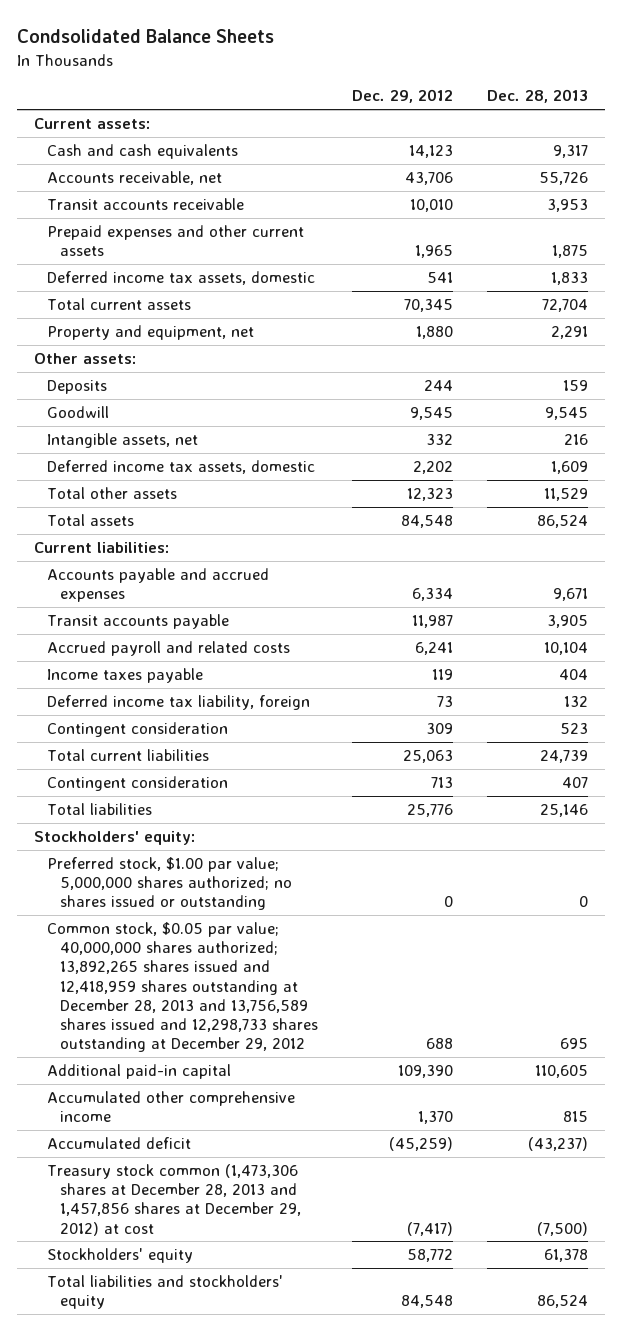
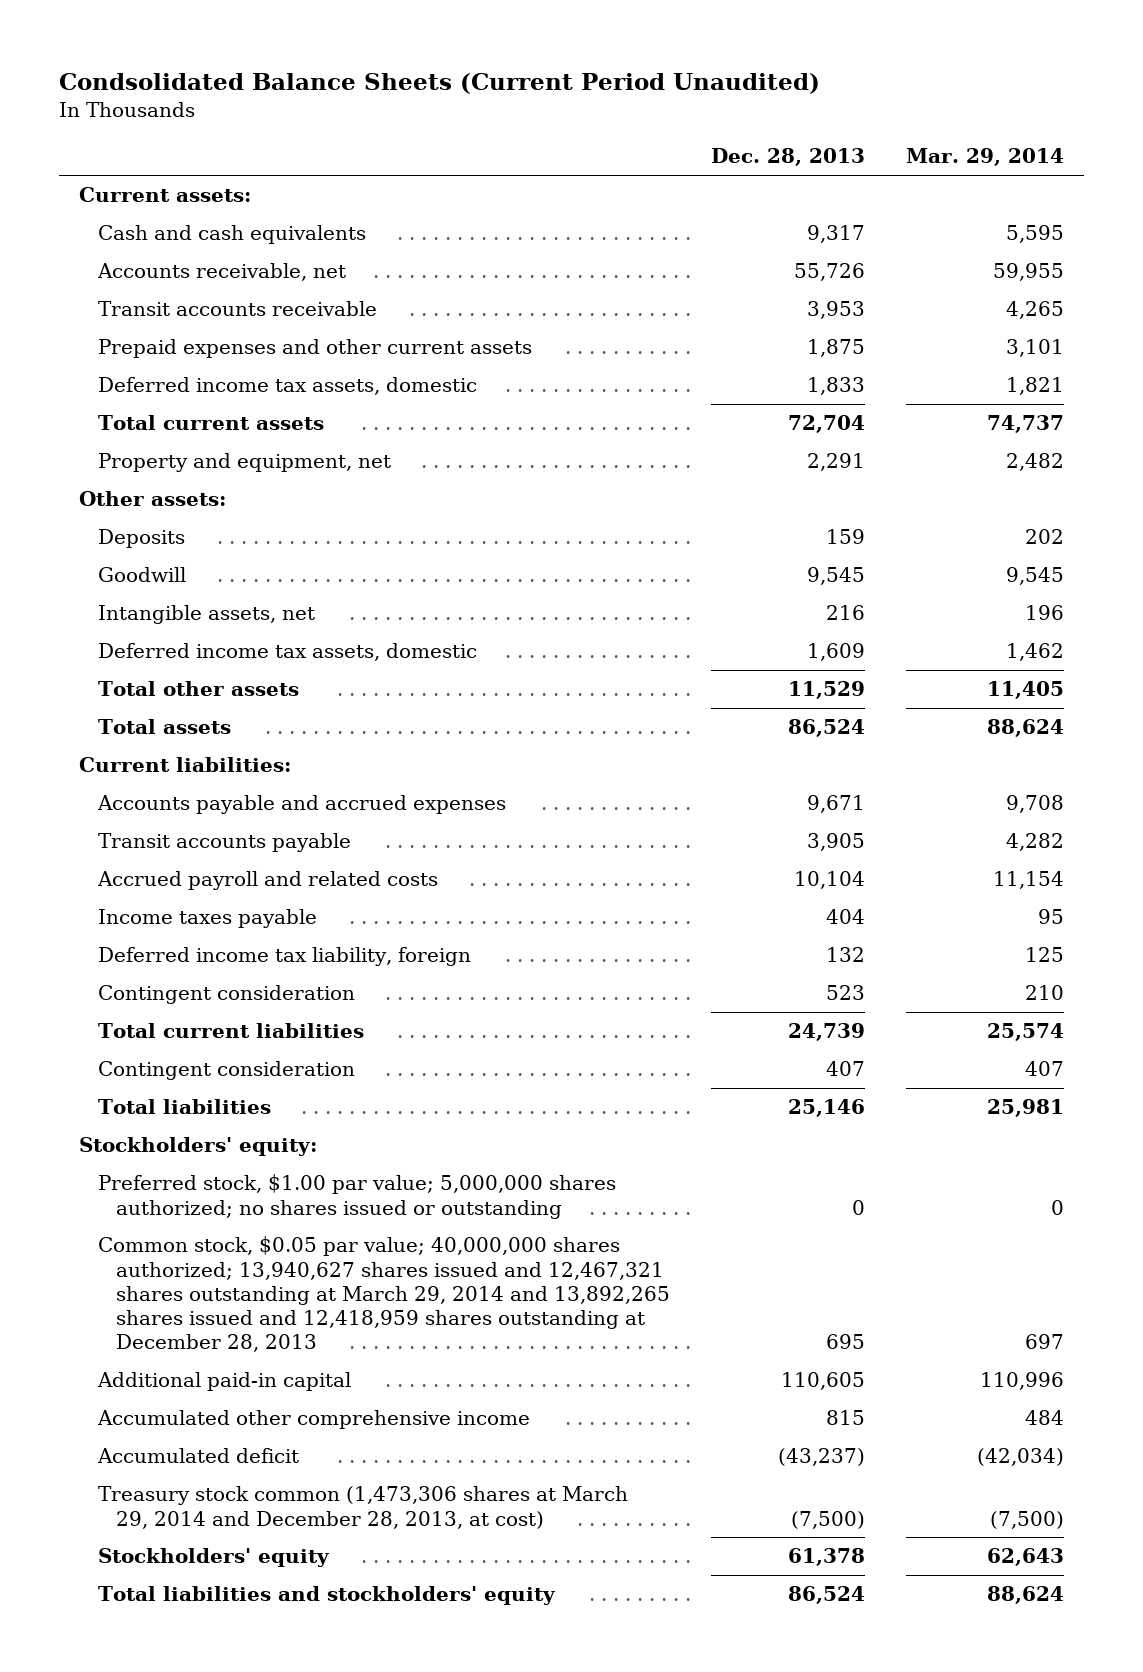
- Condsolidated Balance Sheets
+ Condsolidated Balance Sheets (Current Period Unaudited)
- | Dec. 29, 2012 | Dec. 28, 2013
+ | Dec. 28, 2013 | Mar. 29, 2014
- Common stock, $0.05 par value; 40,000,000 shares authorized; 13,892,265 shares issued and 12,418,959 shares outstanding at December 28, 2013 and 13,756,589 shares issued and 12,298,733 shares outstanding at December 29, 2012 | 688 | 695
+ Common stock, $0.05 par value; 40,000,000 shares authorized; 13,940,627 shares issued and 12,467,321 shares outstanding at March 29, 2014 and 13,892,265 shares issued and 12,418,959 shares outstanding at December 28, 2013 | 695 | 697
- Treasury stock common (1,473,306 shares at December 28, 2013 and 1,457,856 shares at December 29, 2012) at cost | (7,417) | (7,500)
+ Treasury stock common (1,473,306 shares at March 29, 2014 and December 28, 2013, at cost) | (7,500) | (7,500)

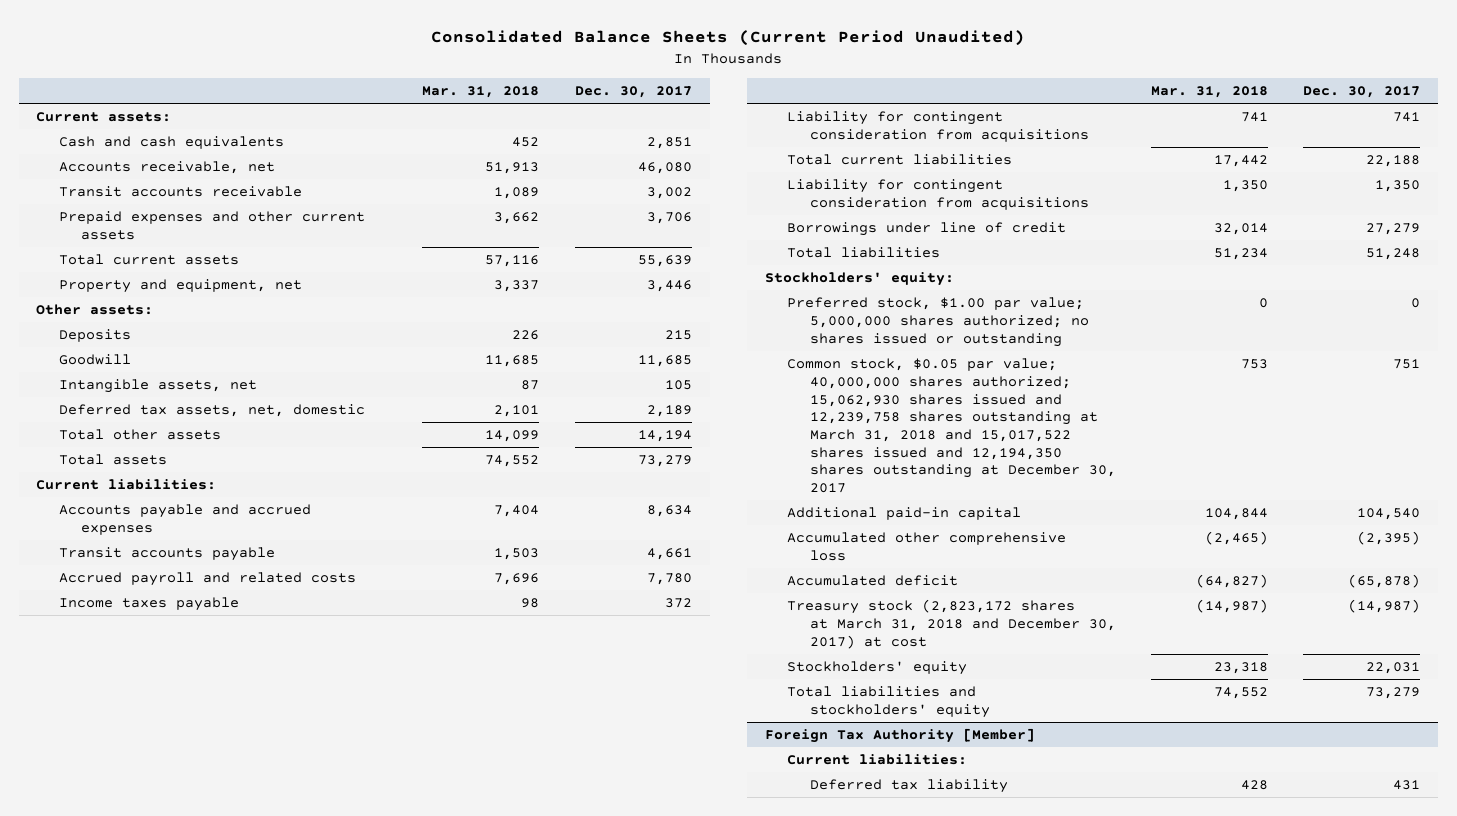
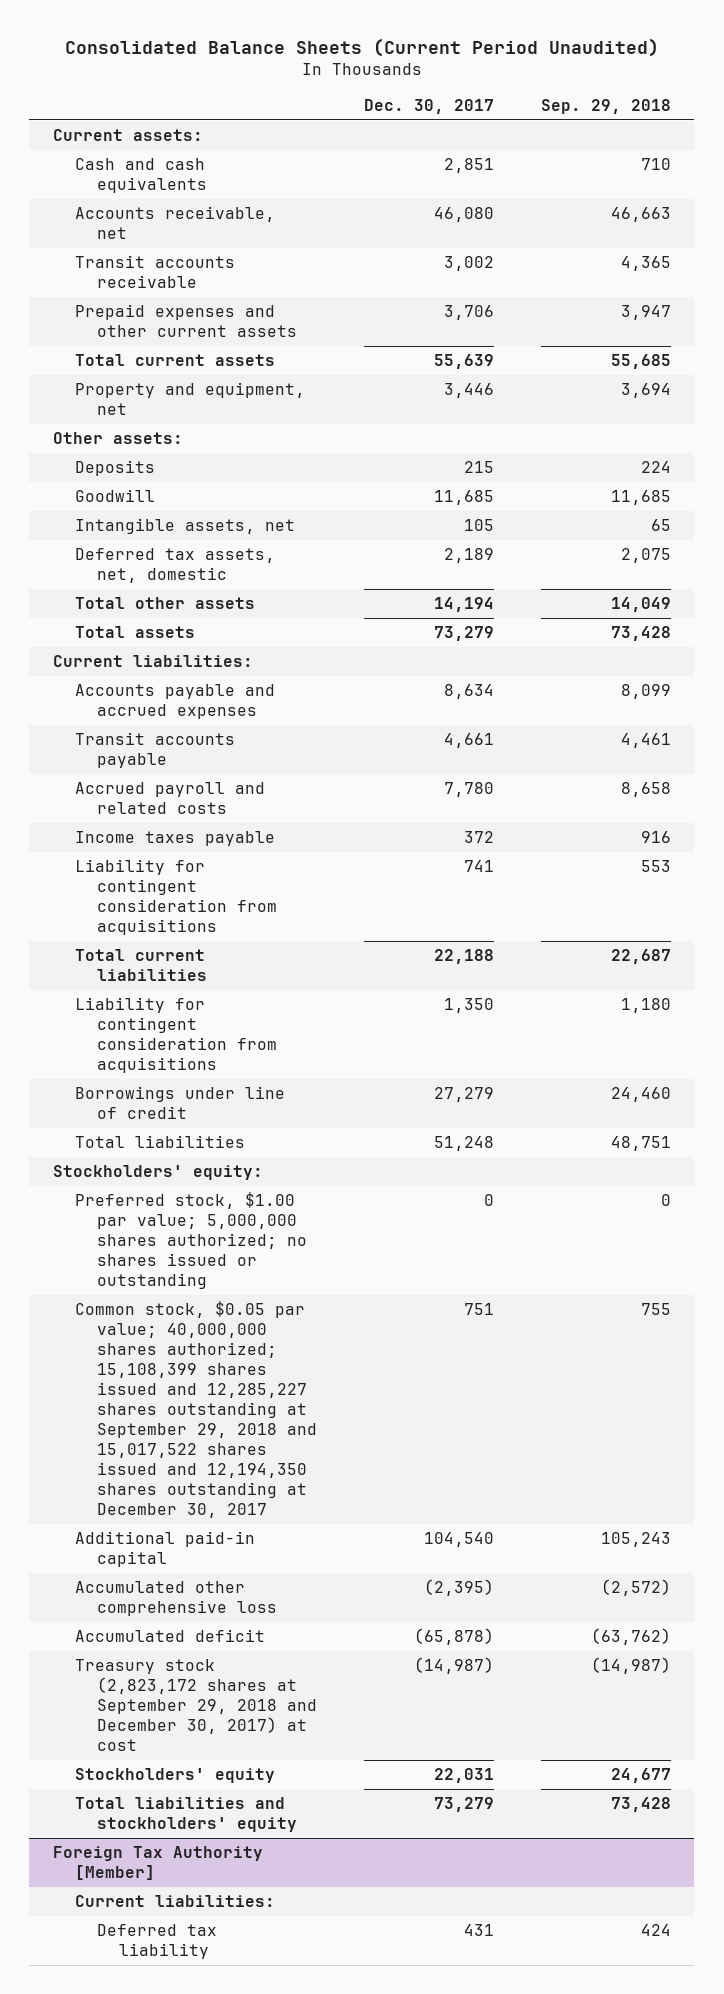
- | Mar. 31, 2018 | Dec. 30, 2017
+ | Dec. 30, 2017 | Sep. 29, 2018
- Common stock, $0.05 par value; 40,000,000 shares authorized; 15,062,930 shares issued and 12,239,758 shares outstanding at March 31, 2018 and 15,017,522 shares issued and 12,194,350 shares outstanding at December 30, 2017 | 753 | 751
+ Common stock, $0.05 par value; 40,000,000 shares authorized; 15,108,399 shares issued and 12,285,227 shares outstanding at September 29, 2018 and 15,017,522 shares issued and 12,194,350 shares outstanding at December 30, 2017 | 751 | 755
- Treasury stock (2,823,172 shares at March 31, 2018 and December 30, 2017) at cost | (14,987) | (14,987)
+ Treasury stock (2,823,172 shares at September 29, 2018 and December 30, 2017) at cost | (14,987) | (14,987)

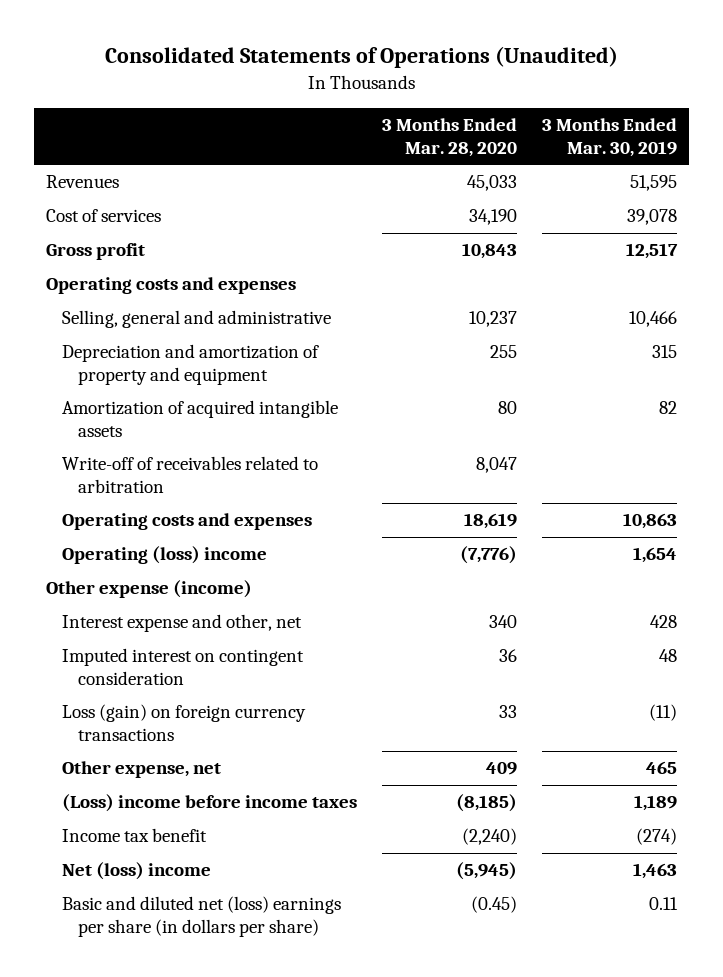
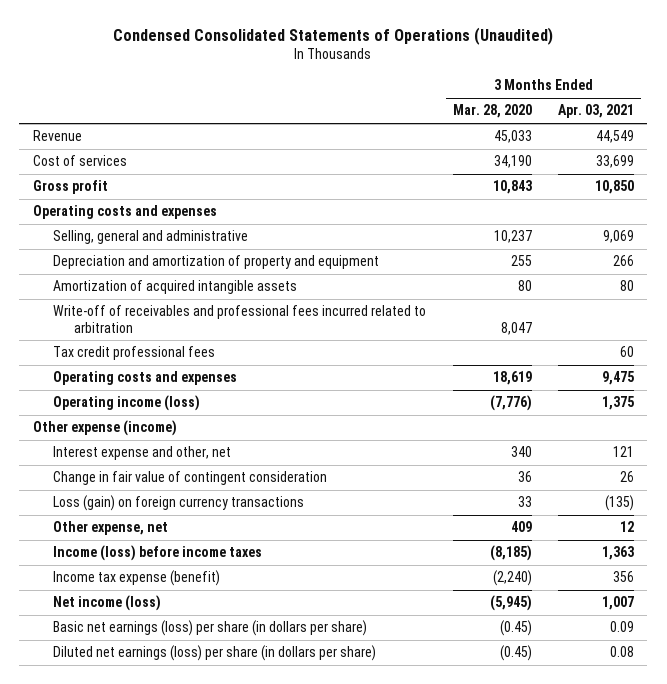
- Consolidated Statements of Operations (Unaudited)
+ Condensed Consolidated Statements of Operations (Unaudited)
- | 3 Months Ended Mar. 28, 2020 | 3 Months Ended Mar. 30, 2019
+ | 3 Months Ended Mar. 28, 2020 | 3 Months Ended Apr. 03, 2021
- Revenues | 45,033 | 51,595
+ Revenue | 45,033 | 44,549
- Write-off of receivables related to arbitration | 8,047 |
+ Write-off of receivables and professional fees incurred related to arbitration | 8,047 |
+ Tax credit professional fees | | 60
- Operating (loss) income | (7,776) | 1,654
+ Operating income (loss) | (7,776) | 1,375
- Imputed interest on contingent consideration | 36 | 48
+ Change in fair value of contingent consideration | 36 | 26
- (Loss) income before income taxes | (8,185) | 1,189
- Income tax benefit | (2,240) | (274)
- Net (loss) income | (5,945) | 1,463
- Basic and diluted net (loss) earnings per share (in dollars per share) | (0.45) | 0.11
+ Income (loss) before income taxes | (8,185) | 1,363
+ Income tax expense (benefit) | (2,240) | 356
+ Net income (loss) | (5,945) | 1,007
+ Basic net earnings (loss) per share (in dollars per share) | (0.45) | 0.09
+ Diluted net earnings (loss) per share (in dollars per share) | (0.45) | 0.08

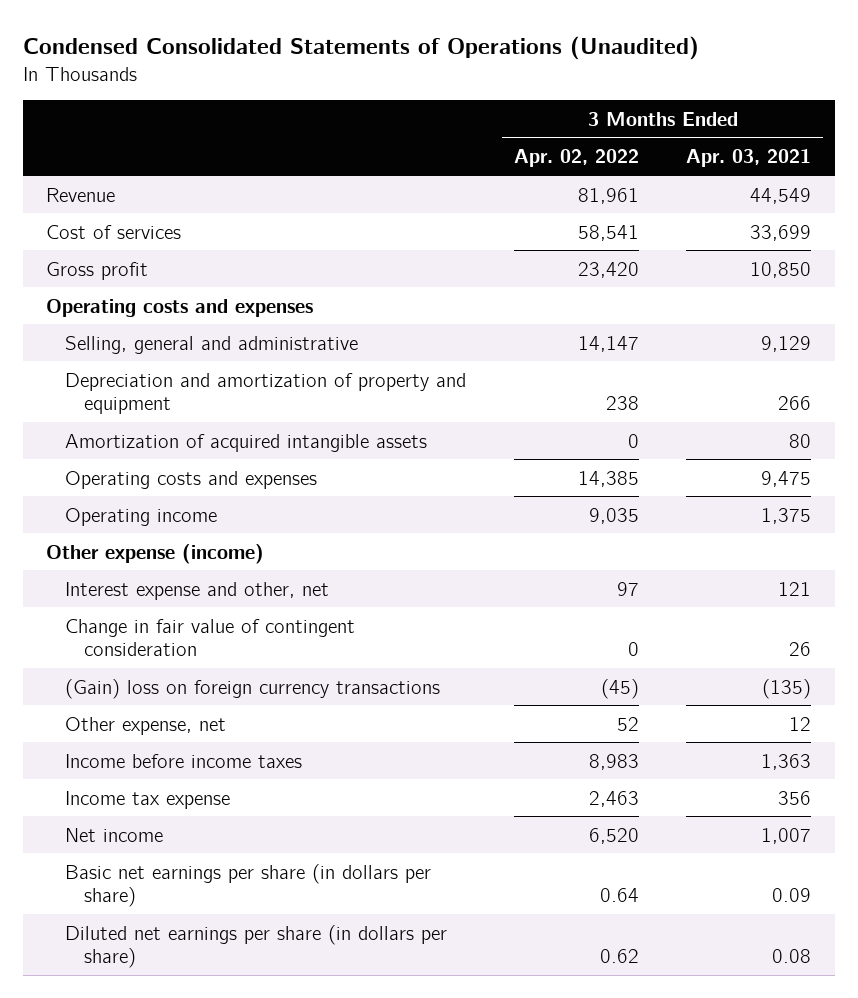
- | 3 Months Ended Mar. 28, 2020 | 3 Months Ended Apr. 03, 2021
+ | 3 Months Ended Apr. 02, 2022 | 3 Months Ended Apr. 03, 2021
- Selling, general and administrative | 10,237 | 9,069
+ Selling, general and administrative | 14,147 | 9,129
- Write-off of receivables and professional fees incurred related to arbitration | 8,047 |
- Tax credit professional fees | | 60
- Operating income (loss) | (7,776) | 1,375
+ Operating income | 9,035 | 1,375
- Loss (gain) on foreign currency transactions | 33 | (135)
+ (Gain) loss on foreign currency transactions | (45) | (135)
- Income (loss) before income taxes | (8,185) | 1,363
- Income tax expense (benefit) | (2,240) | 356
- Net income (loss) | (5,945) | 1,007
- Basic net earnings (loss) per share (in dollars per share) | (0.45) | 0.09
- Diluted net earnings (loss) per share (in dollars per share) | (0.45) | 0.08
+ Income before income taxes | 8,983 | 1,363
+ Income tax expense | 2,463 | 356
+ Net income | 6,520 | 1,007
+ Basic net earnings per share (in dollars per share) | 0.64 | 0.09
+ Diluted net earnings per share (in dollars per share) | 0.62 | 0.08

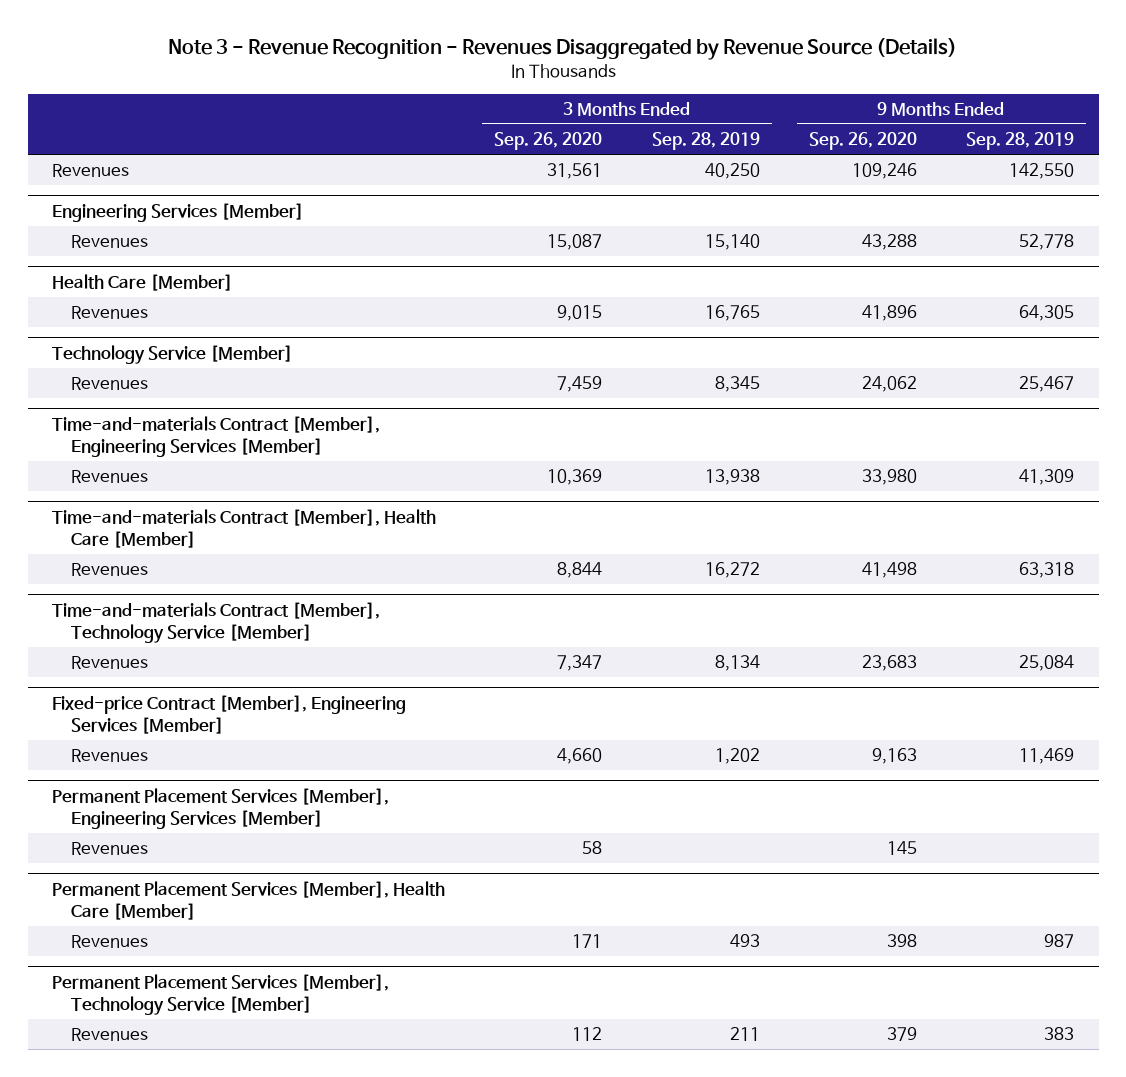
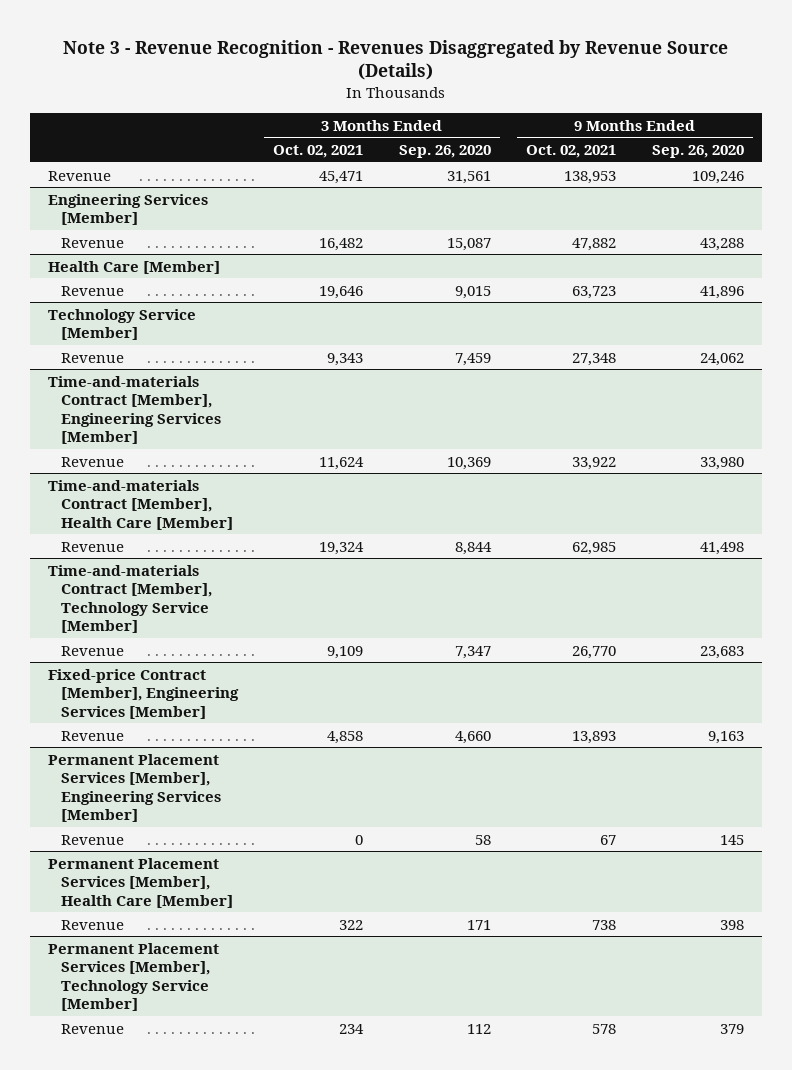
- | 3 Months Ended Sep. 26, 2020 | 3 Months Ended Sep. 28, 2019 | 9 Months Ended Sep. 26, 2020 | 9 Months Ended Sep. 28, 2019
+ | 3 Months Ended Oct. 02, 2021 | 3 Months Ended Sep. 26, 2020 | 9 Months Ended Oct. 02, 2021 | 9 Months Ended Sep. 26, 2020
- Revenues | 31,561 | 40,250 | 109,246 | 142,550
+ Revenue | 45,471 | 31,561 | 138,953 | 109,246
@ Engineering Services [Member]
- Revenues | 15,087 | 15,140 | 43,288 | 52,778
+ Revenue | 16,482 | 15,087 | 47,882 | 43,288
@ Health Care [Member]
- Revenues | 9,015 | 16,765 | 41,896 | 64,305
+ Revenue | 19,646 | 9,015 | 63,723 | 41,896
@ Technology Service [Member]
- Revenues | 7,459 | 8,345 | 24,062 | 25,467
+ Revenue | 9,343 | 7,459 | 27,348 | 24,062
@ Time-and-materials Contract [Member], Engineering Services [Member]
- Revenues | 10,369 | 13,938 | 33,980 | 41,309
+ Revenue | 11,624 | 10,369 | 33,922 | 33,980
@ Time-and-materials Contract [Member], Health Care [Member]
- Revenues | 8,844 | 16,272 | 41,498 | 63,318
+ Revenue | 19,324 | 8,844 | 62,985 | 41,498
@ Time-and-materials Contract [Member], Technology Service [Member]
- Revenues | 7,347 | 8,134 | 23,683 | 25,084
+ Revenue | 9,109 | 7,347 | 26,770 | 23,683
@ Fixed-price Contract [Member], Engineering Services [Member]
- Revenues | 4,660 | 1,202 | 9,163 | 11,469
+ Revenue | 4,858 | 4,660 | 13,893 | 9,163
@ Permanent Placement Services [Member], Engineering Services [Member]
- Revenues | 58 | | 145 |
+ Revenue | 0 | 58 | 67 | 145
@ Permanent Placement Services [Member], Health Care [Member]
- Revenues | 171 | 493 | 398 | 987
+ Revenue | 322 | 171 | 738 | 398
@ Permanent Placement Services [Member], Technology Service [Member]
- Revenues | 112 | 211 | 379 | 383
+ Revenue | 234 | 112 | 578 | 379

